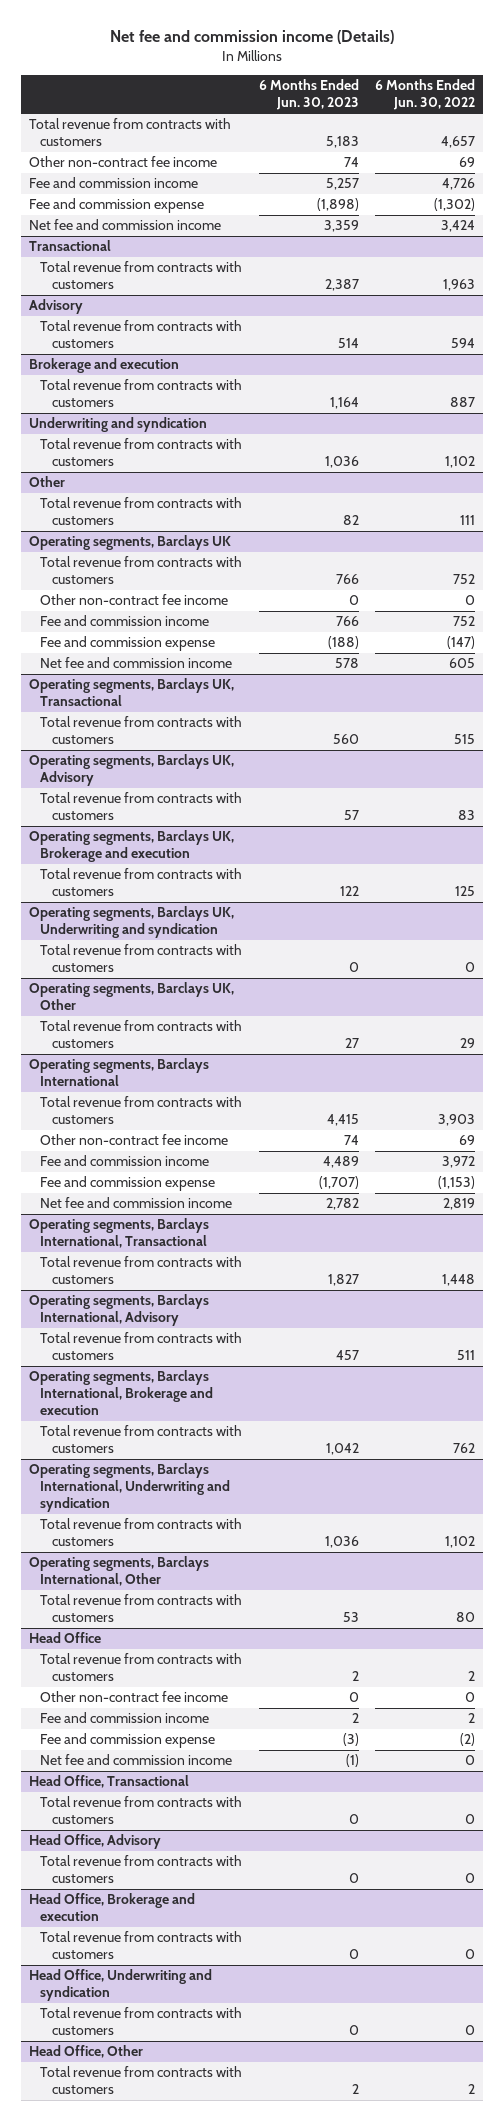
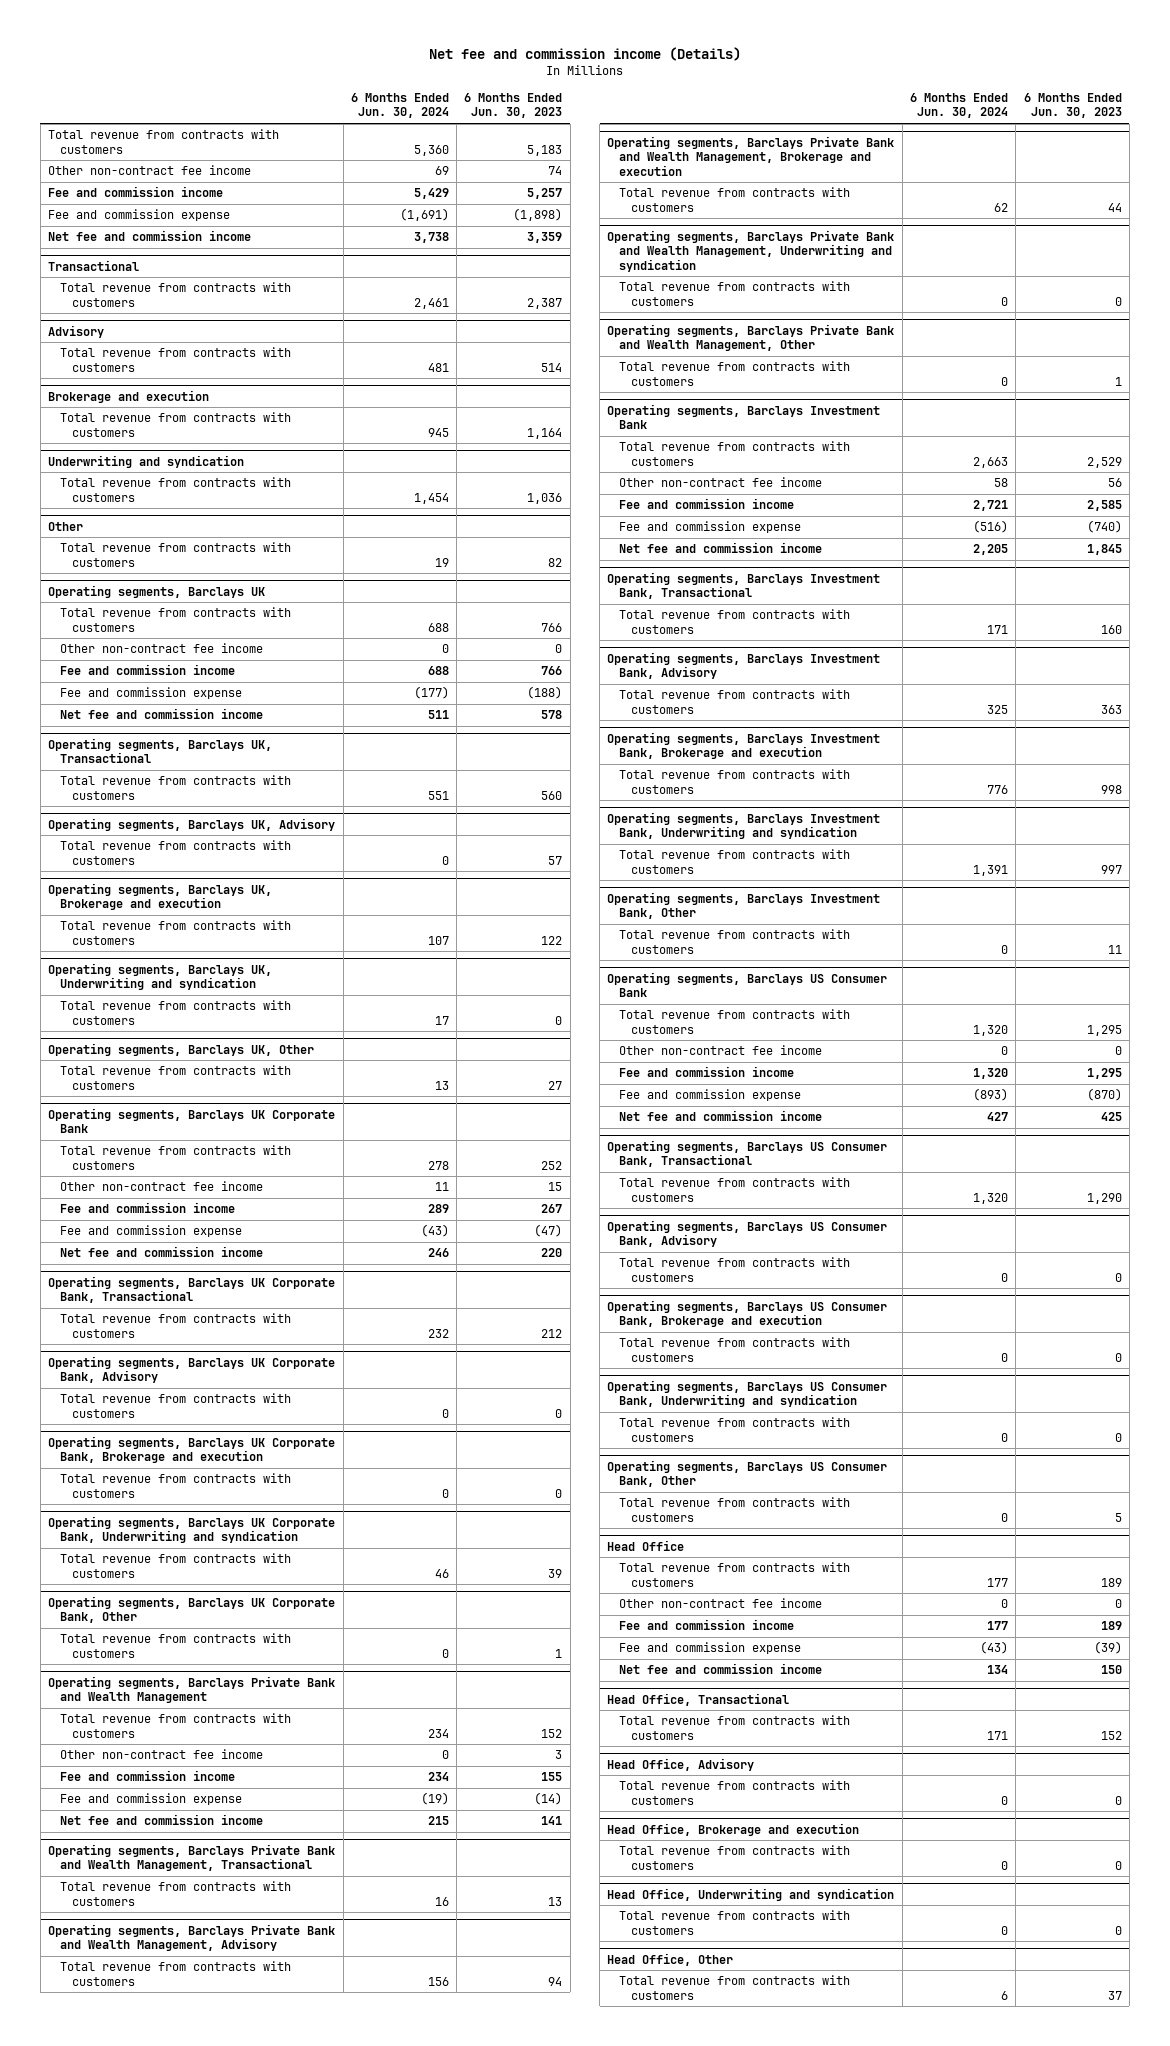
- | 6 Months Ended Jun. 30, 2023 | 6 Months Ended Jun. 30, 2022
+ | 6 Months Ended Jun. 30, 2024 | 6 Months Ended Jun. 30, 2023
- Operating segments, Barclays International
- Total revenue from contracts with customers | 4,415 | 3,903
- Other non-contract fee income | 74 | 69
- Fee and commission income | 4,489 | 3,972
- Fee and commission expense | (1,707) | (1,153)
- Net fee and commission income | 2,782 | 2,819
- Operating segments, Barclays International, Transactional
- Total revenue from contracts with customers | 1,827 | 1,448
- Operating segments, Barclays International, Advisory
- Total revenue from contracts with customers | 457 | 511
- Operating segments, Barclays International, Brokerage and execution
- Total revenue from contracts with customers | 1,042 | 762
- Operating segments, Barclays International, Underwriting and syndication
- Total revenue from contracts with customers | 1,036 | 1,102
- Operating segments, Barclays International, Other
- Total revenue from contracts with customers | 53 | 80
+ Operating segments, Barclays UK Corporate Bank
+ Total revenue from contracts with customers | 278 | 252
+ Other non-contract fee income | 11 | 15
+ Fee and commission income | 289 | 267
+ Fee and commission expense | (43) | (47)
+ Net fee and commission income | 246 | 220
+ Operating segments, Barclays UK Corporate Bank, Transactional
+ Total revenue from contracts with customers | 232 | 212
+ Operating segments, Barclays UK Corporate Bank, Advisory
+ Total revenue from contracts with customers | 0 | 0
+ Operating segments, Barclays UK Corporate Bank, Brokerage and execution
+ Total revenue from contracts with customers | 0 | 0
+ Operating segments, Barclays UK Corporate Bank, Underwriting and syndication
+ Total revenue from contracts with customers | 46 | 39
+ Operating segments, Barclays UK Corporate Bank, Other
+ Total revenue from contracts with customers | 0 | 1
+ Operating segments, Barclays Private Bank and Wealth Management
+ Total revenue from contracts with customers | 234 | 152
+ Other non-contract fee income | 0 | 3
+ Fee and commission income | 234 | 155
+ Fee and commission expense | (19) | (14)
+ Net fee and commission income | 215 | 141
+ Operating segments, Barclays Private Bank and Wealth Management, Transactional
+ Total revenue from contracts with customers | 16 | 13
+ Operating segments, Barclays Private Bank and Wealth Management, Advisory
+ Total revenue from contracts with customers | 156 | 94
+ Operating segments, Barclays Private Bank and Wealth Management, Brokerage and execution
+ Total revenue from contracts with customers | 62 | 44
+ Operating segments, Barclays Private Bank and Wealth Management, Underwriting and syndication
+ Total revenue from contracts with customers | 0 | 0
+ Operating segments, Barclays Private Bank and Wealth Management, Other
+ Total revenue from contracts with customers | 0 | 1
+ Operating segments, Barclays Investment Bank
+ Total revenue from contracts with customers | 2,663 | 2,529
+ Other non-contract fee income | 58 | 56
+ Fee and commission income | 2,721 | 2,585
+ Fee and commission expense | (516) | (740)
+ Net fee and commission income | 2,205 | 1,845
+ Operating segments, Barclays Investment Bank, Transactional
+ Total revenue from contracts with customers | 171 | 160
+ Operating segments, Barclays Investment Bank, Advisory
+ Total revenue from contracts with customers | 325 | 363
+ Operating segments, Barclays Investment Bank, Brokerage and execution
+ Total revenue from contracts with customers | 776 | 998
+ Operating segments, Barclays Investment Bank, Underwriting and syndication
+ Total revenue from contracts with customers | 1,391 | 997
+ Operating segments, Barclays Investment Bank, Other
+ Total revenue from contracts with customers | 0 | 11
+ Operating segments, Barclays US Consumer Bank
+ Total revenue from contracts with customers | 1,320 | 1,295
+ Other non-contract fee income | 0 | 0
+ Fee and commission income | 1,320 | 1,295
+ Fee and commission expense | (893) | (870)
+ Net fee and commission income | 427 | 425
+ Operating segments, Barclays US Consumer Bank, Transactional
+ Total revenue from contracts with customers | 1,320 | 1,290
+ Operating segments, Barclays US Consumer Bank, Advisory
+ Total revenue from contracts with customers | 0 | 0
+ Operating segments, Barclays US Consumer Bank, Brokerage and execution
+ Total revenue from contracts with customers | 0 | 0
+ Operating segments, Barclays US Consumer Bank, Underwriting and syndication
+ Total revenue from contracts with customers | 0 | 0
+ Operating segments, Barclays US Consumer Bank, Other
+ Total revenue from contracts with customers | 0 | 5
@ Head Office
- Total revenue from contracts with customers | 2 | 2
+ Total revenue from contracts with customers | 177 | 189
- Fee and commission income | 2 | 2
- Fee and commission expense | (3) | (2)
- Net fee and commission income | (1) | 0
+ Fee and commission income | 177 | 189
+ Fee and commission expense | (43) | (39)
+ Net fee and commission income | 134 | 150
@ Head Office, Transactional
- Total revenue from contracts with customers | 0 | 0
+ Total revenue from contracts with customers | 171 | 152
@ Head Office, Other
- Total revenue from contracts with customers | 2 | 2
+ Total revenue from contracts with customers | 6 | 37

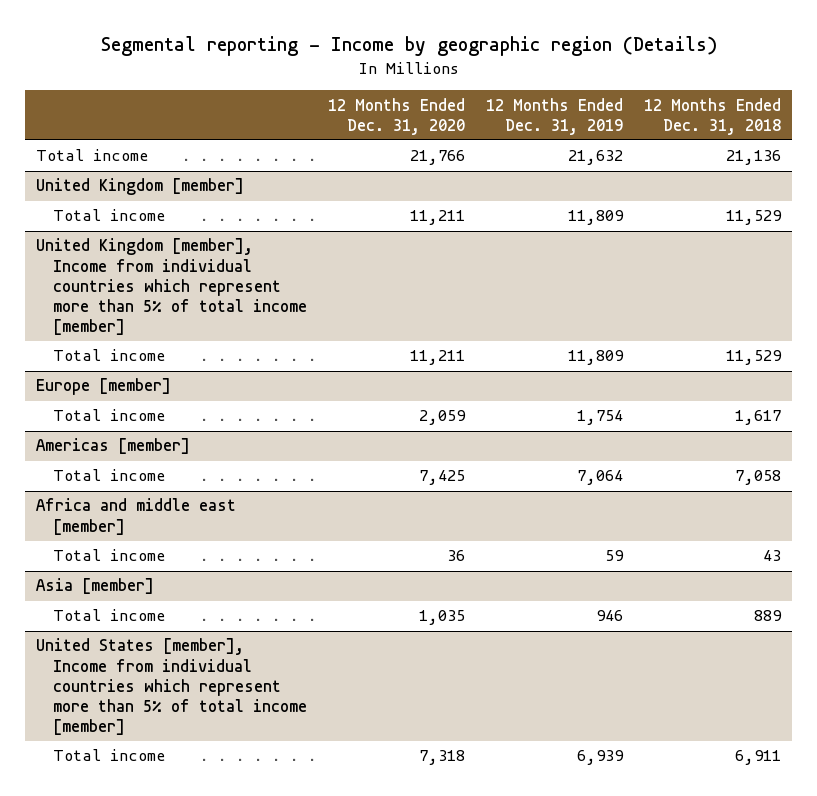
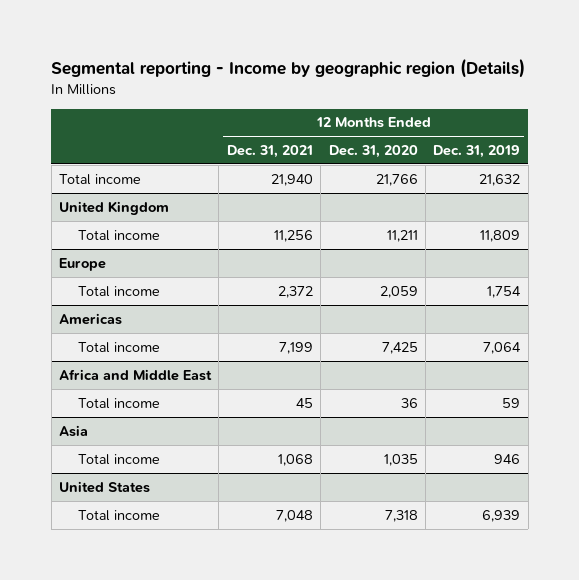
- | 12 Months Ended Dec. 31, 2020 | 12 Months Ended Dec. 31, 2019 | 12 Months Ended Dec. 31, 2018
+ | 12 Months Ended Dec. 31, 2021 | 12 Months Ended Dec. 31, 2020 | 12 Months Ended Dec. 31, 2019
- United Kingdom [member]
- Total income | 11,211 | 11,809 | 11,529
- United Kingdom [member], Income from individual countries which represent more than 5% of total income [member]
+ United Kingdom
- Europe [member]
+ Europe
- Americas [member]
+ Americas
- Africa and middle east [member]
+ Africa and Middle East
- Asia [member]
+ Asia
- United States [member], Income from individual countries which represent more than 5% of total income [member]
+ United States

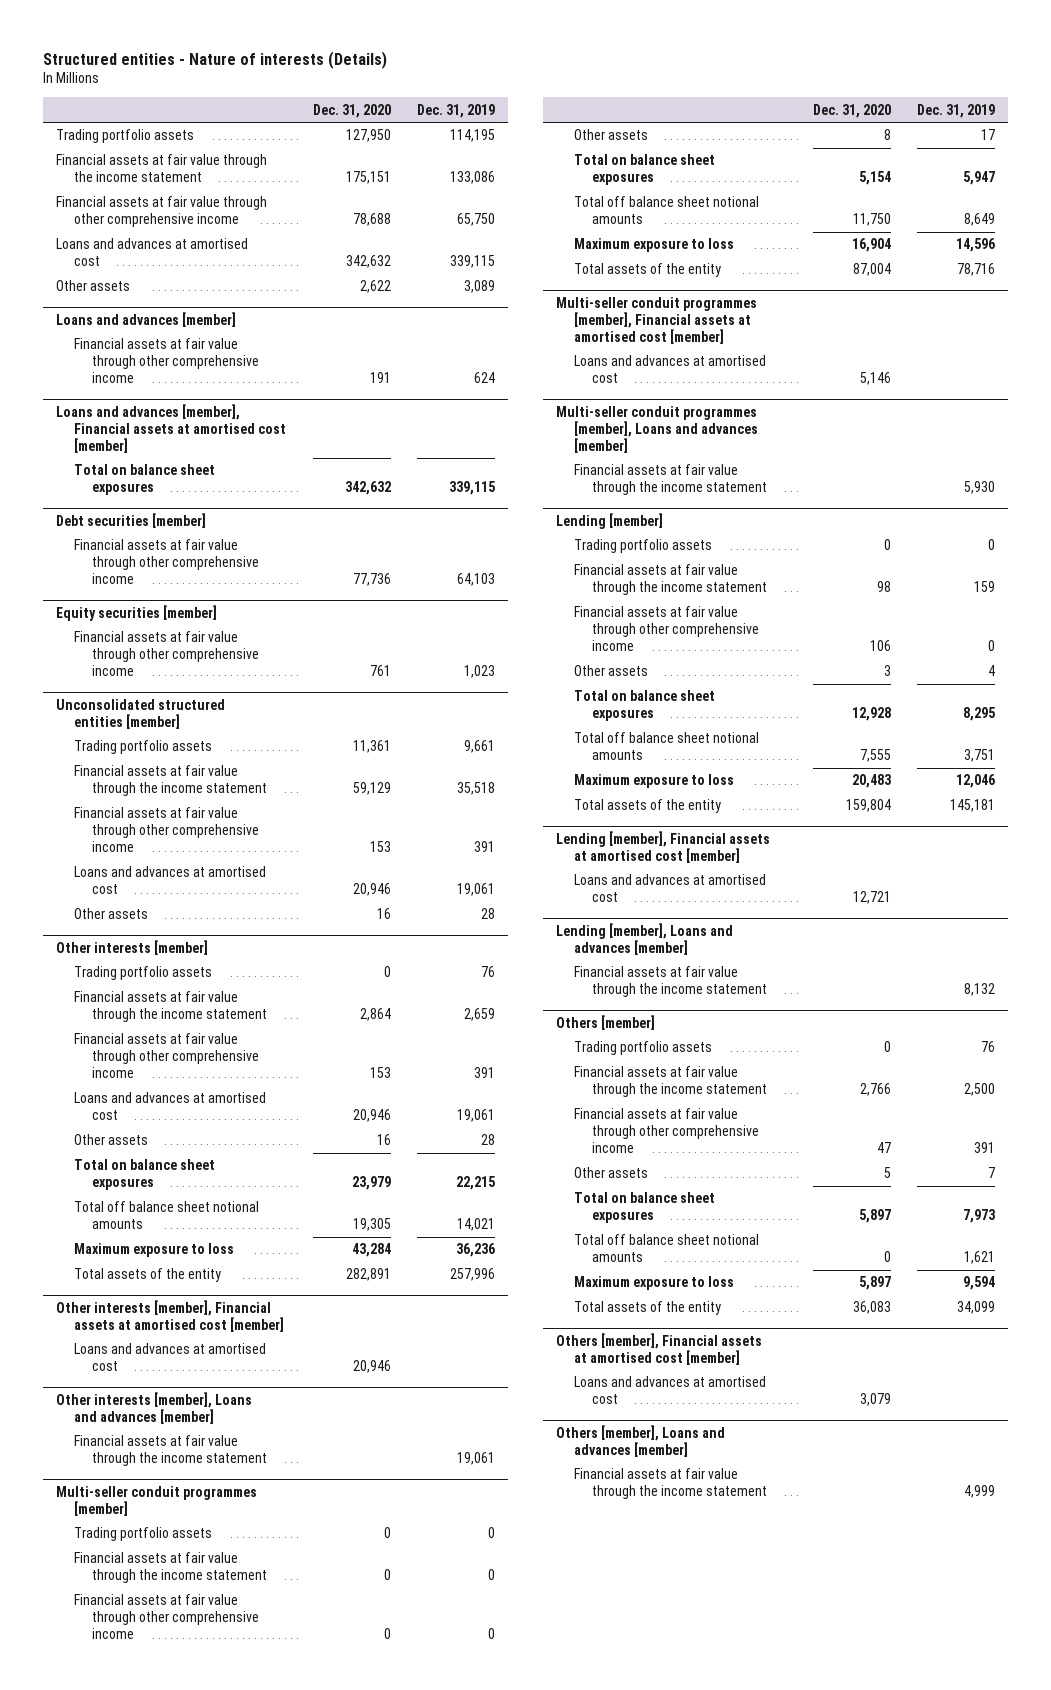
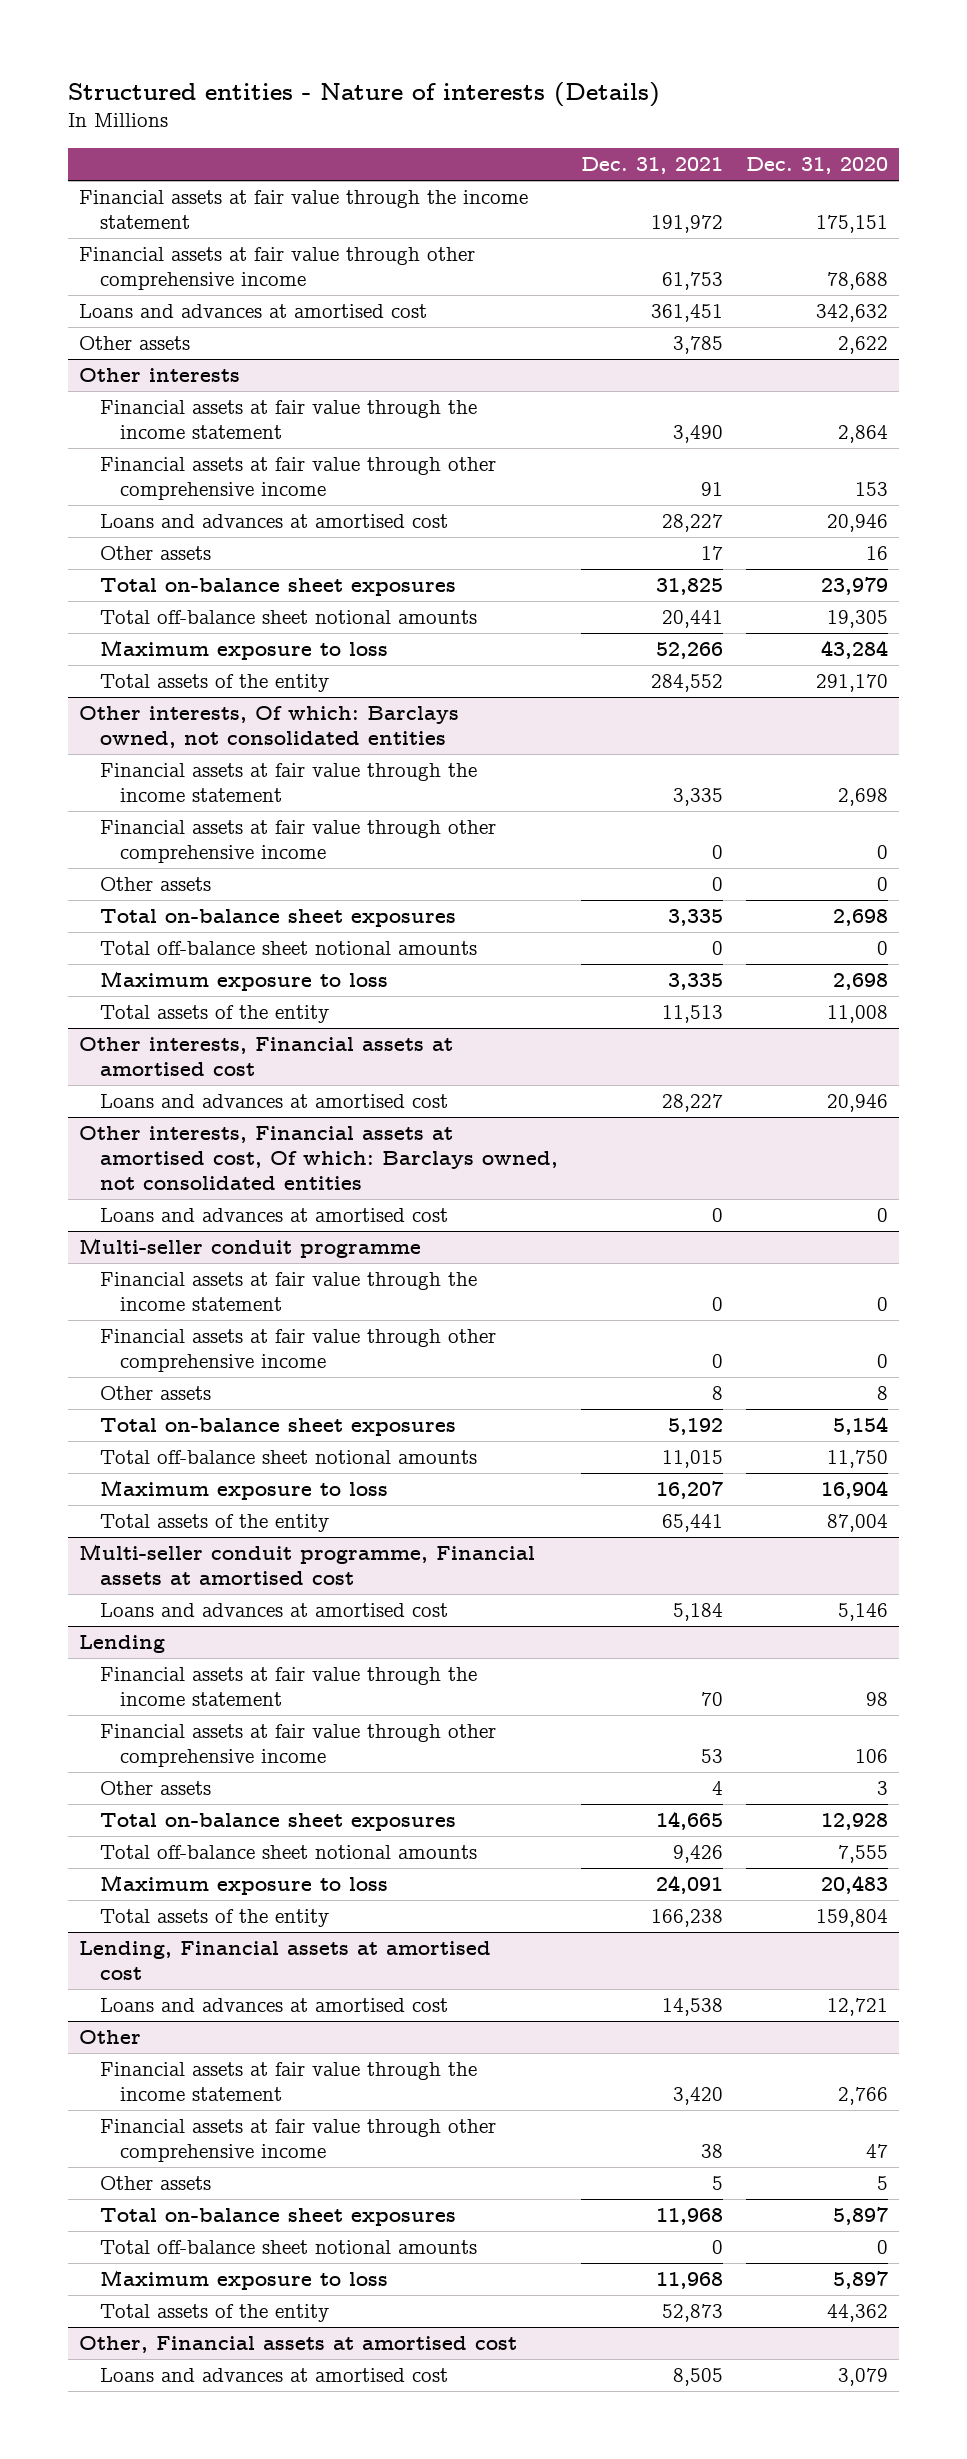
- | Dec. 31, 2020 | Dec. 31, 2019
+ | Dec. 31, 2021 | Dec. 31, 2020
- Trading portfolio assets | 127,950 | 114,195
- Loans and advances [member]
- Financial assets at fair value through other comprehensive income | 191 | 624
- Loans and advances [member], Financial assets at amortised cost [member]
- Total on balance sheet exposures | 342,632 | 339,115
- Debt securities [member]
- Financial assets at fair value through other comprehensive income | 77,736 | 64,103
- Equity securities [member]
- Financial assets at fair value through other comprehensive income | 761 | 1,023
- Unconsolidated structured entities [member]
- Trading portfolio assets | 11,361 | 9,661
- Financial assets at fair value through the income statement | 59,129 | 35,518
- Financial assets at fair value through other comprehensive income | 153 | 391
- Loans and advances at amortised cost | 20,946 | 19,061
- Other assets | 16 | 28
- Other interests [member]
- Trading portfolio assets | 0 | 76
+ Other interests
- Total on balance sheet exposures | 23,979 | 22,215
- Total off balance sheet notional amounts | 19,305 | 14,021
+ Total on-balance sheet exposures | 31,825 | 23,979
+ Total off-balance sheet notional amounts | 20,441 | 19,305
- Total assets of the entity | 282,891 | 257,996
- Other interests [member], Financial assets at amortised cost [member]
+ Total assets of the entity | 284,552 | 291,170
+ Other interests, Of which: Barclays owned, not consolidated entities
+ Financial assets at fair value through the income statement | 3,335 | 2,698
+ Financial assets at fair value through other comprehensive income | 0 | 0
+ Other assets | 0 | 0
+ Total on-balance sheet exposures | 3,335 | 2,698
+ Total off-balance sheet notional amounts | 0 | 0
+ Maximum exposure to loss | 3,335 | 2,698
+ Total assets of the entity | 11,513 | 11,008
+ Other interests, Financial assets at amortised cost
- Other interests [member], Loans and advances [member]
- Financial assets at fair value through the income statement | | 19,061
- Multi-seller conduit programmes [member]
- Trading portfolio assets | 0 | 0
+ Other interests, Financial assets at amortised cost, Of which: Barclays owned, not consolidated entities
+ Loans and advances at amortised cost | 0 | 0
+ Multi-seller conduit programme
- Total on balance sheet exposures | 5,154 | 5,947
- Total off balance sheet notional amounts | 11,750 | 8,649
+ Total on-balance sheet exposures | 5,192 | 5,154
+ Total off-balance sheet notional amounts | 11,015 | 11,750
- Multi-seller conduit programmes [member], Financial assets at amortised cost [member]
+ Multi-seller conduit programme, Financial assets at amortised cost
- Multi-seller conduit programmes [member], Loans and advances [member]
- Financial assets at fair value through the income statement | | 5,930
- Lending [member]
- Trading portfolio assets | 0 | 0
+ Lending
- Total on balance sheet exposures | 12,928 | 8,295
- Total off balance sheet notional amounts | 7,555 | 3,751
+ Total on-balance sheet exposures | 14,665 | 12,928
+ Total off-balance sheet notional amounts | 9,426 | 7,555
- Lending [member], Financial assets at amortised cost [member]
+ Lending, Financial assets at amortised cost
- Lending [member], Loans and advances [member]
- Financial assets at fair value through the income statement | | 8,132
- Others [member]
- Trading portfolio assets | 0 | 76
+ Other
- Total on balance sheet exposures | 5,897 | 7,973
- Total off balance sheet notional amounts | 0 | 1,621
+ Total on-balance sheet exposures | 11,968 | 5,897
+ Total off-balance sheet notional amounts | 0 | 0
- Total assets of the entity | 36,083 | 34,099
- Others [member], Financial assets at amortised cost [member]
+ Total assets of the entity | 52,873 | 44,362
+ Other, Financial assets at amortised cost
- Others [member], Loans and advances [member]
- Financial assets at fair value through the income statement | | 4,999

